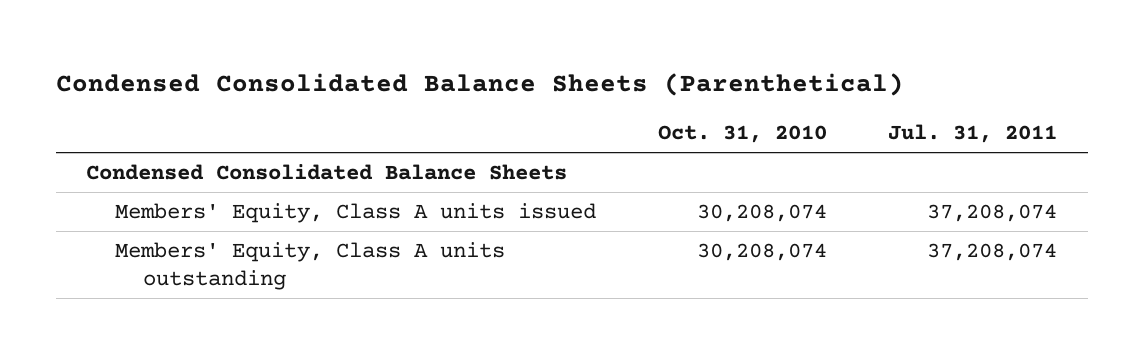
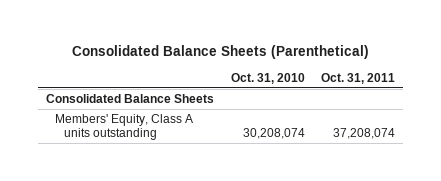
- Condensed Consolidated Balance Sheets (Parenthetical)
+ Consolidated Balance Sheets (Parenthetical)
- | Oct. 31, 2010 | Jul. 31, 2011
+ | Oct. 31, 2010 | Oct. 31, 2011
- Condensed Consolidated Balance Sheets
- Members' Equity, Class A units issued | 30,208,074 | 37,208,074
+ Consolidated Balance Sheets

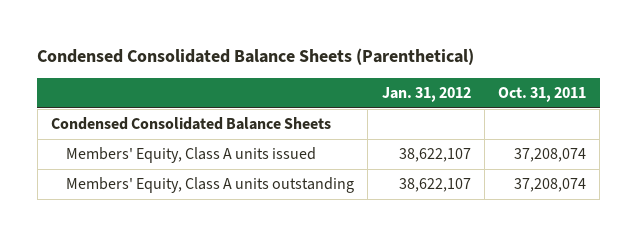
- Consolidated Balance Sheets (Parenthetical)
+ Condensed Consolidated Balance Sheets (Parenthetical)
- | Oct. 31, 2010 | Oct. 31, 2011
+ | Jan. 31, 2012 | Oct. 31, 2011
- Consolidated Balance Sheets
+ Condensed Consolidated Balance Sheets
+ Members' Equity, Class A units issued | 38,622,107 | 37,208,074

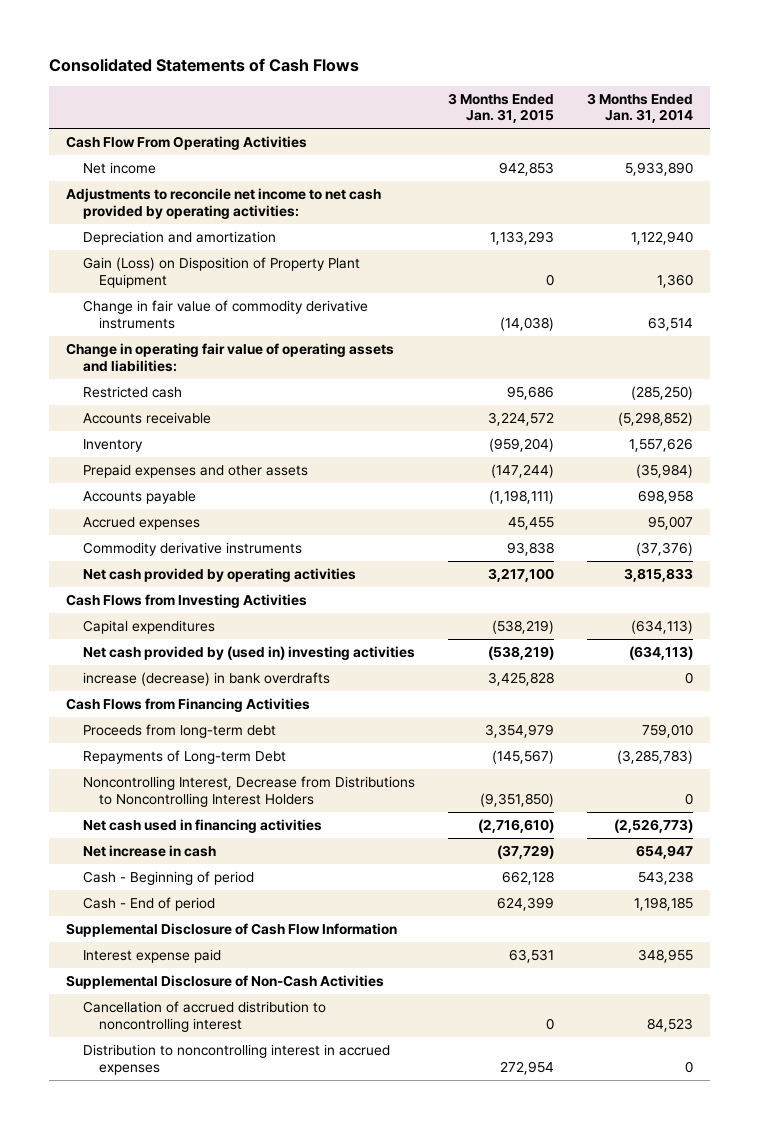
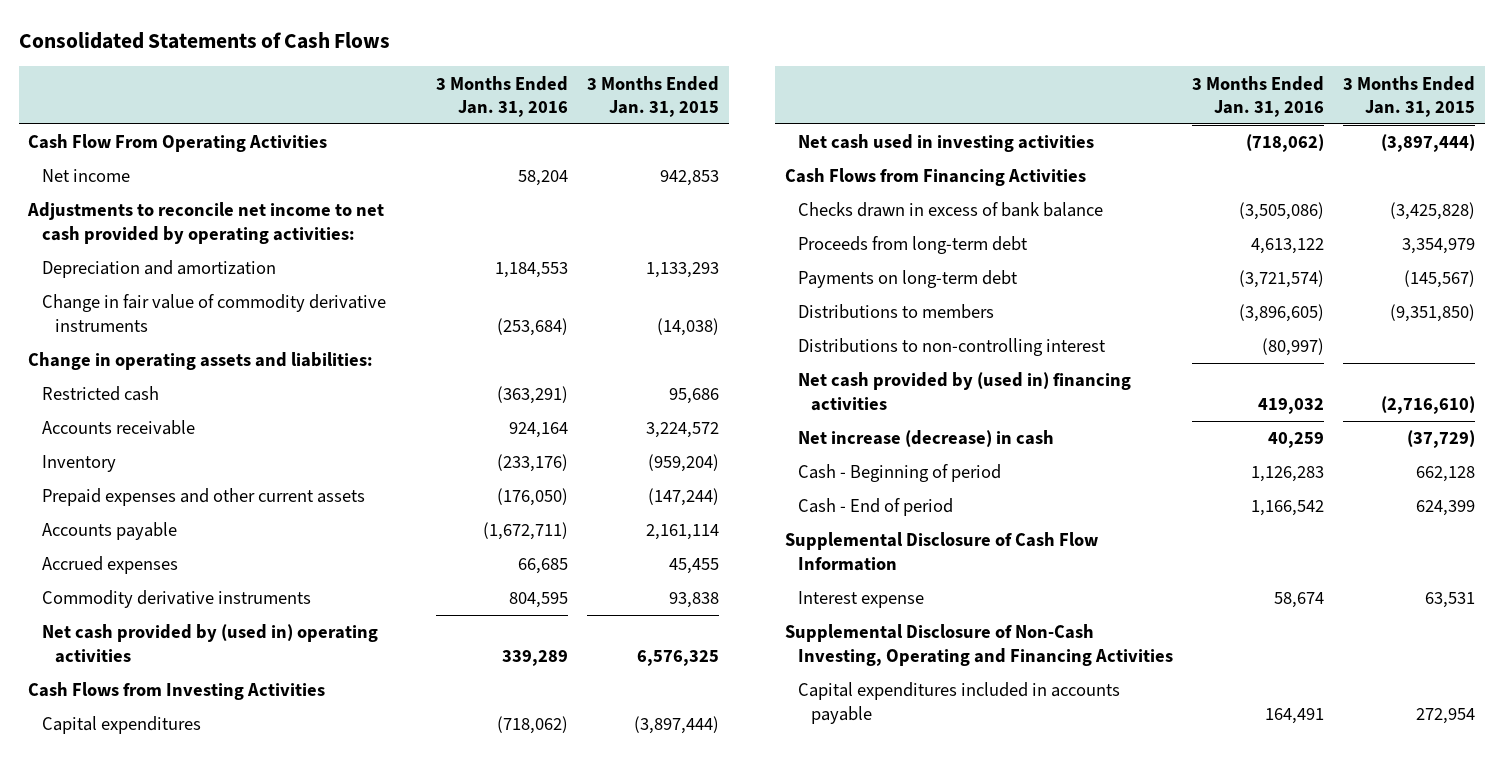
- | 3 Months Ended Jan. 31, 2015 | 3 Months Ended Jan. 31, 2014
+ | 3 Months Ended Jan. 31, 2016 | 3 Months Ended Jan. 31, 2015
- Gain (Loss) on Disposition of Property Plant Equipment | 0 | 1,360
- Change in operating fair value of operating assets and liabilities:
+ Change in operating assets and liabilities:
- Prepaid expenses and other assets | (147,244) | (35,984)
- Accounts payable | (1,198,111) | 698,958
+ Prepaid expenses and other current assets | (176,050) | (147,244)
+ Accounts payable | (1,672,711) | 2,161,114
- Net cash provided by operating activities | 3,217,100 | 3,815,833
+ Net cash provided by (used in) operating activities | 339,289 | 6,576,325
- Capital expenditures | (538,219) | (634,113)
- Net cash provided by (used in) investing activities | (538,219) | (634,113)
- increase (decrease) in bank overdrafts | 3,425,828 | 0
+ Capital expenditures | (718,062) | (3,897,444)
+ Net cash used in investing activities | (718,062) | (3,897,444)
+ Checks drawn in excess of bank balance | (3,505,086) | (3,425,828)
- Repayments of Long-term Debt | (145,567) | (3,285,783)
- Noncontrolling Interest, Decrease from Distributions to Noncontrolling Interest Holders | (9,351,850) | 0
- Net cash used in financing activities | (2,716,610) | (2,526,773)
- Net increase in cash | (37,729) | 654,947
+ Payments on long-term debt | (3,721,574) | (145,567)
+ Distributions to members | (3,896,605) | (9,351,850)
+ Distributions to non-controlling interest | (80,997) |
+ Net cash provided by (used in) financing activities | 419,032 | (2,716,610)
+ Net increase (decrease) in cash | 40,259 | (37,729)
- Interest expense paid | 63,531 | 348,955
- Supplemental Disclosure of Non-Cash Activities
- Cancellation of accrued distribution to noncontrolling interest | 0 | 84,523
- Distribution to noncontrolling interest in accrued expenses | 272,954 | 0
+ Interest expense | 58,674 | 63,531
+ Supplemental Disclosure of Non-Cash Investing, Operating and Financing Activities
+ Capital expenditures included in accounts payable | 164,491 | 272,954

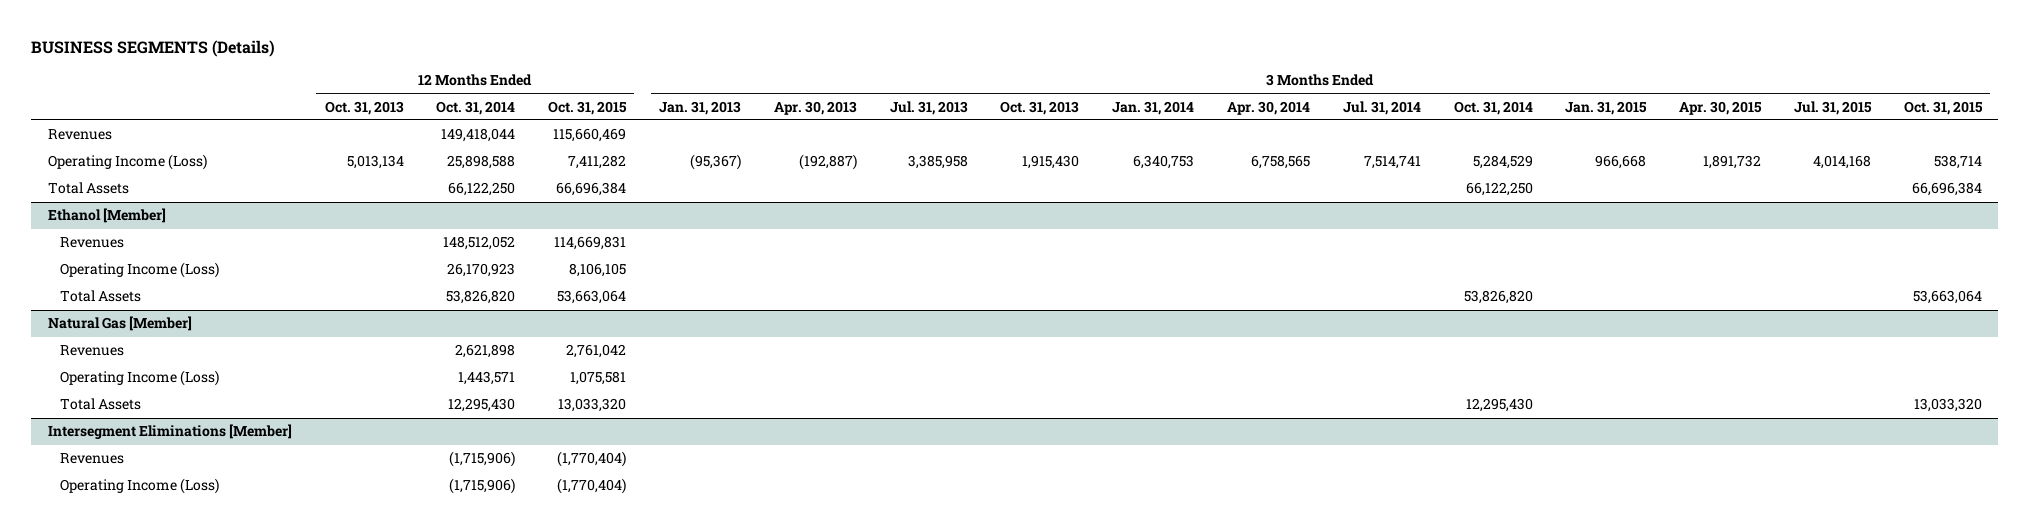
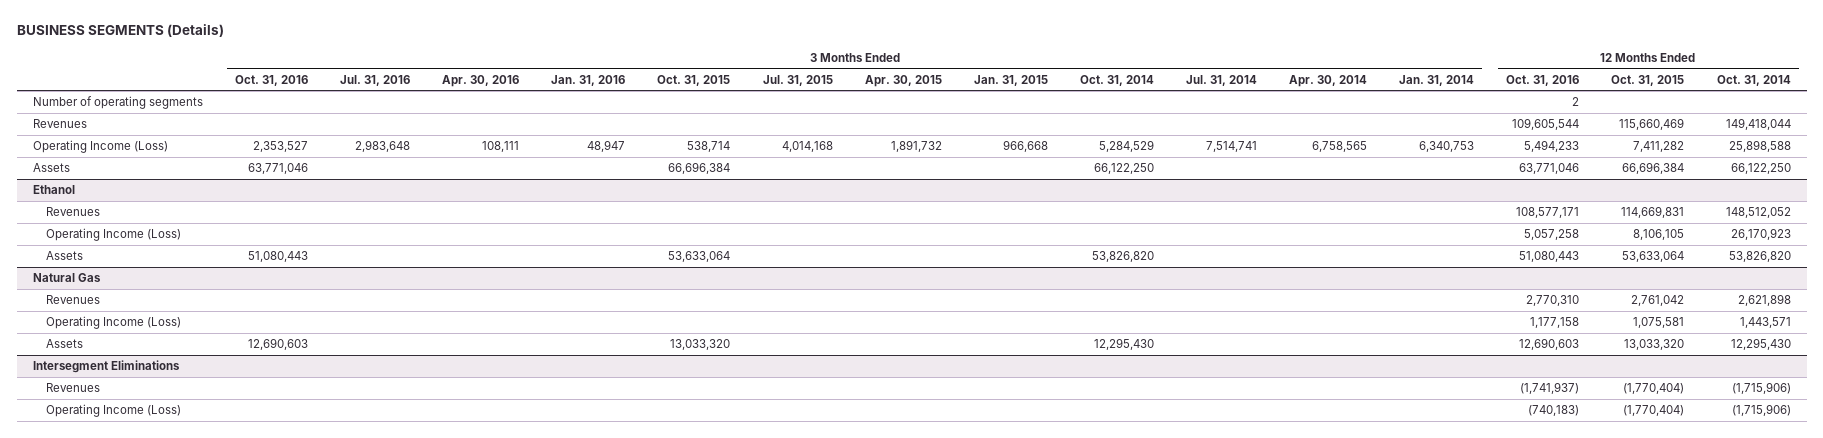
- | 12 Months Ended Oct. 31, 2013 | 12 Months Ended Oct. 31, 2014 | 12 Months Ended Oct. 31, 2015 | 3 Months Ended Jan. 31, 2013 | 3 Months Ended Apr. 30, 2013 | 3 Months Ended Jul. 31, 2013 | 3 Months Ended Oct. 31, 2013 | 3 Months Ended Jan. 31, 2014 | 3 Months Ended Apr. 30, 2014 | 3 Months Ended Jul. 31, 2014 | 3 Months Ended Oct. 31, 2014 | 3 Months Ended Jan. 31, 2015 | 3 Months Ended Apr. 30, 2015 | 3 Months Ended Jul. 31, 2015 | 3 Months Ended Oct. 31, 2015
+ | 3 Months Ended Oct. 31, 2016 | 3 Months Ended Jul. 31, 2016 | 3 Months Ended Apr. 30, 2016 | 3 Months Ended Jan. 31, 2016 | 3 Months Ended Oct. 31, 2015 | 3 Months Ended Jul. 31, 2015 | 3 Months Ended Apr. 30, 2015 | 3 Months Ended Jan. 31, 2015 | 3 Months Ended Oct. 31, 2014 | 3 Months Ended Jul. 31, 2014 | 3 Months Ended Apr. 30, 2014 | 3 Months Ended Jan. 31, 2014 | 12 Months Ended Oct. 31, 2016 | 12 Months Ended Oct. 31, 2015 | 12 Months Ended Oct. 31, 2014
+ Number of operating segments | | | | | | | | | | | | | 2 | |
- Total Assets | | 66,122,250 | 66,696,384 | | | | | | | | 66,122,250 | | | | 66,696,384
- Ethanol [Member]
+ Assets | 63,771,046 | | | | 66,696,384 | | | | 66,122,250 | | | | 63,771,046 | 66,696,384 | 66,122,250
+ Ethanol
- Total Assets | | 53,826,820 | 53,663,064 | | | | | | | | 53,826,820 | | | | 53,663,064
- Natural Gas [Member]
+ Assets | 51,080,443 | | | | 53,633,064 | | | | 53,826,820 | | | | 51,080,443 | 53,633,064 | 53,826,820
+ Natural Gas
- Total Assets | | 12,295,430 | 13,033,320 | | | | | | | | 12,295,430 | | | | 13,033,320
- Intersegment Eliminations [Member]
+ Assets | 12,690,603 | | | | 13,033,320 | | | | 12,295,430 | | | | 12,690,603 | 13,033,320 | 12,295,430
+ Intersegment Eliminations

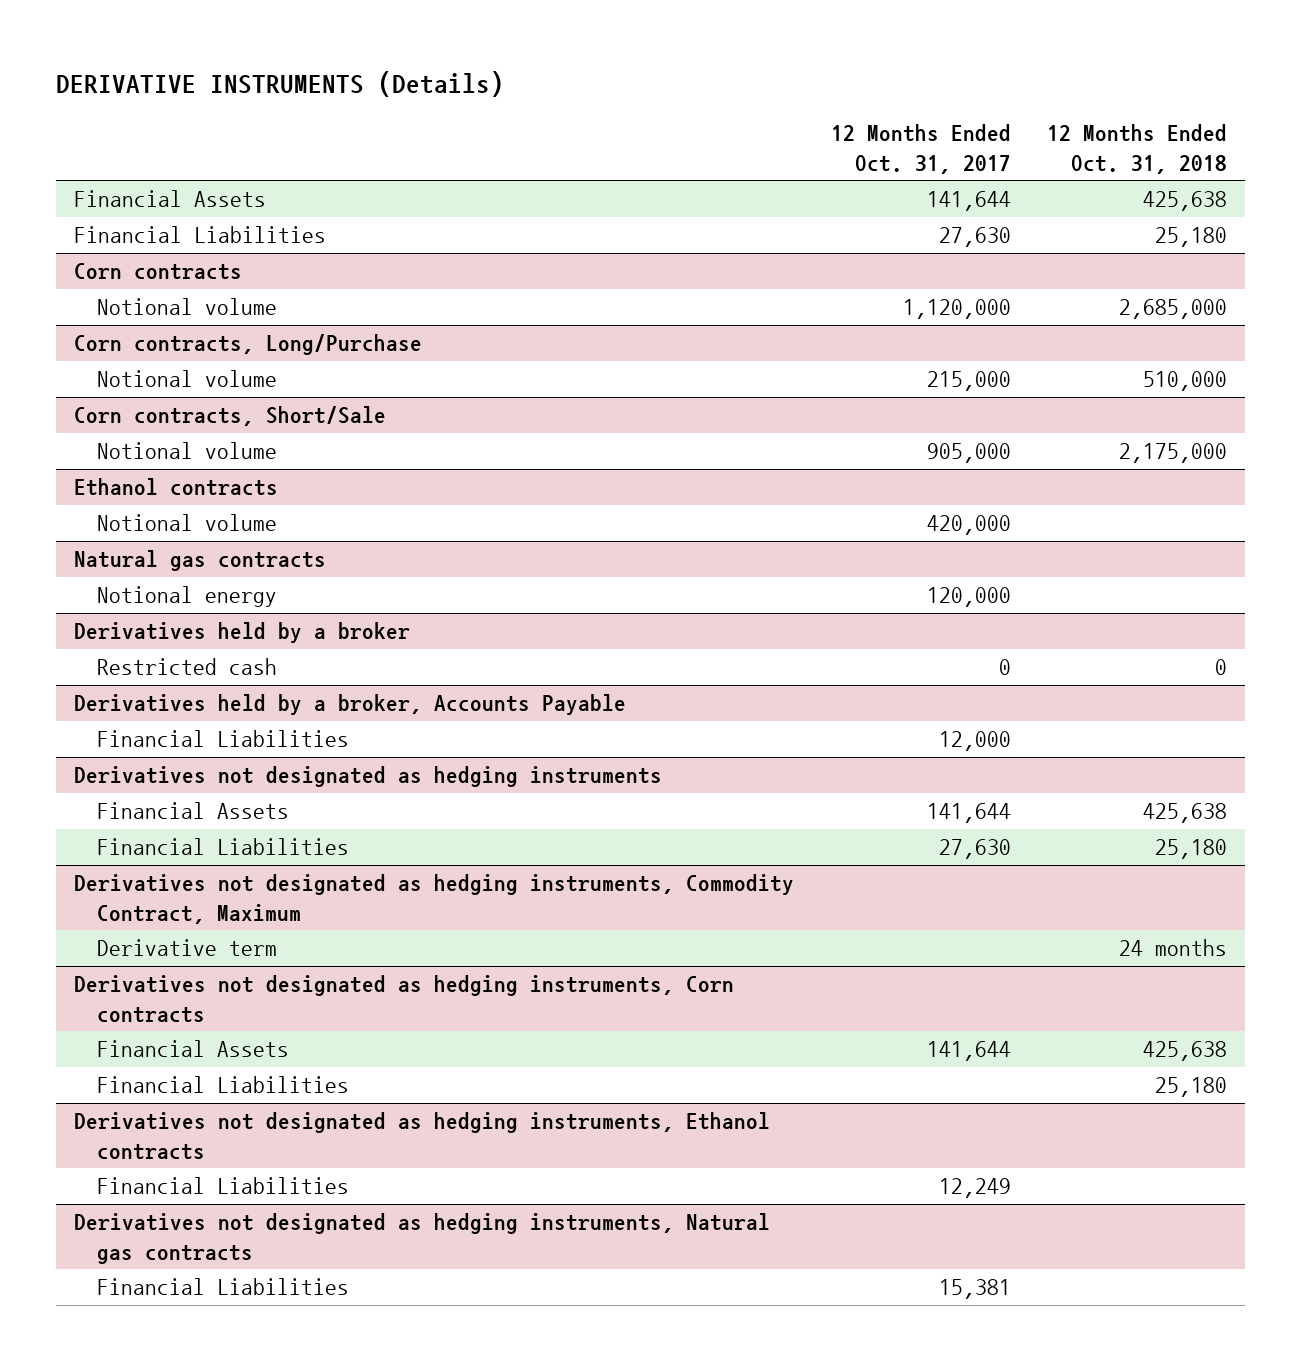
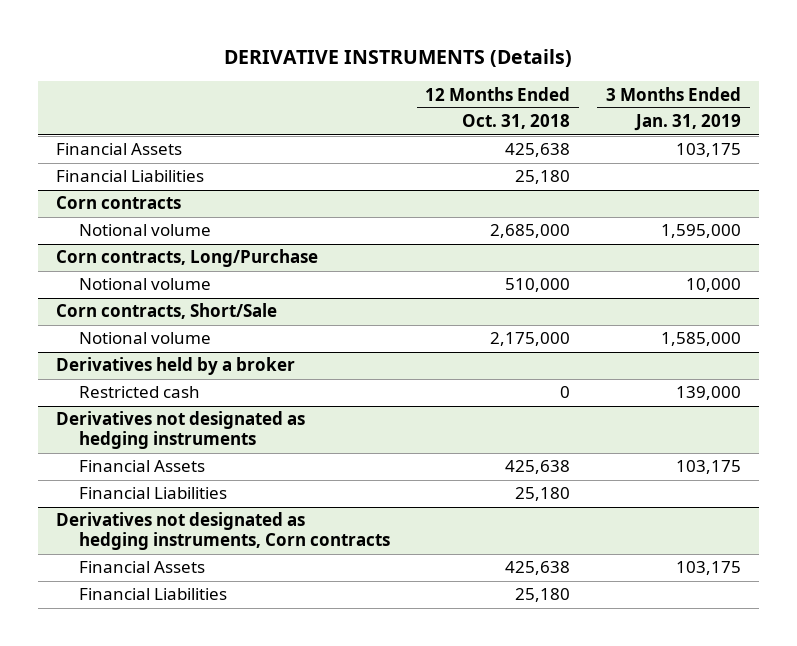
- | 12 Months Ended Oct. 31, 2017 | 12 Months Ended Oct. 31, 2018
+ | 12 Months Ended Oct. 31, 2018 | 3 Months Ended Jan. 31, 2019
- Ethanol contracts
- Notional volume | 420,000 |
- Natural gas contracts
- Notional energy | 120,000 |
- Derivatives held by a broker, Accounts Payable
- Financial Liabilities | 12,000 |
- Derivatives not designated as hedging instruments, Commodity Contract, Maximum
- Derivative term | | 24 months
- Derivatives not designated as hedging instruments, Ethanol contracts
- Financial Liabilities | 12,249 |
- Derivatives not designated as hedging instruments, Natural gas contracts
- Financial Liabilities | 15,381 |

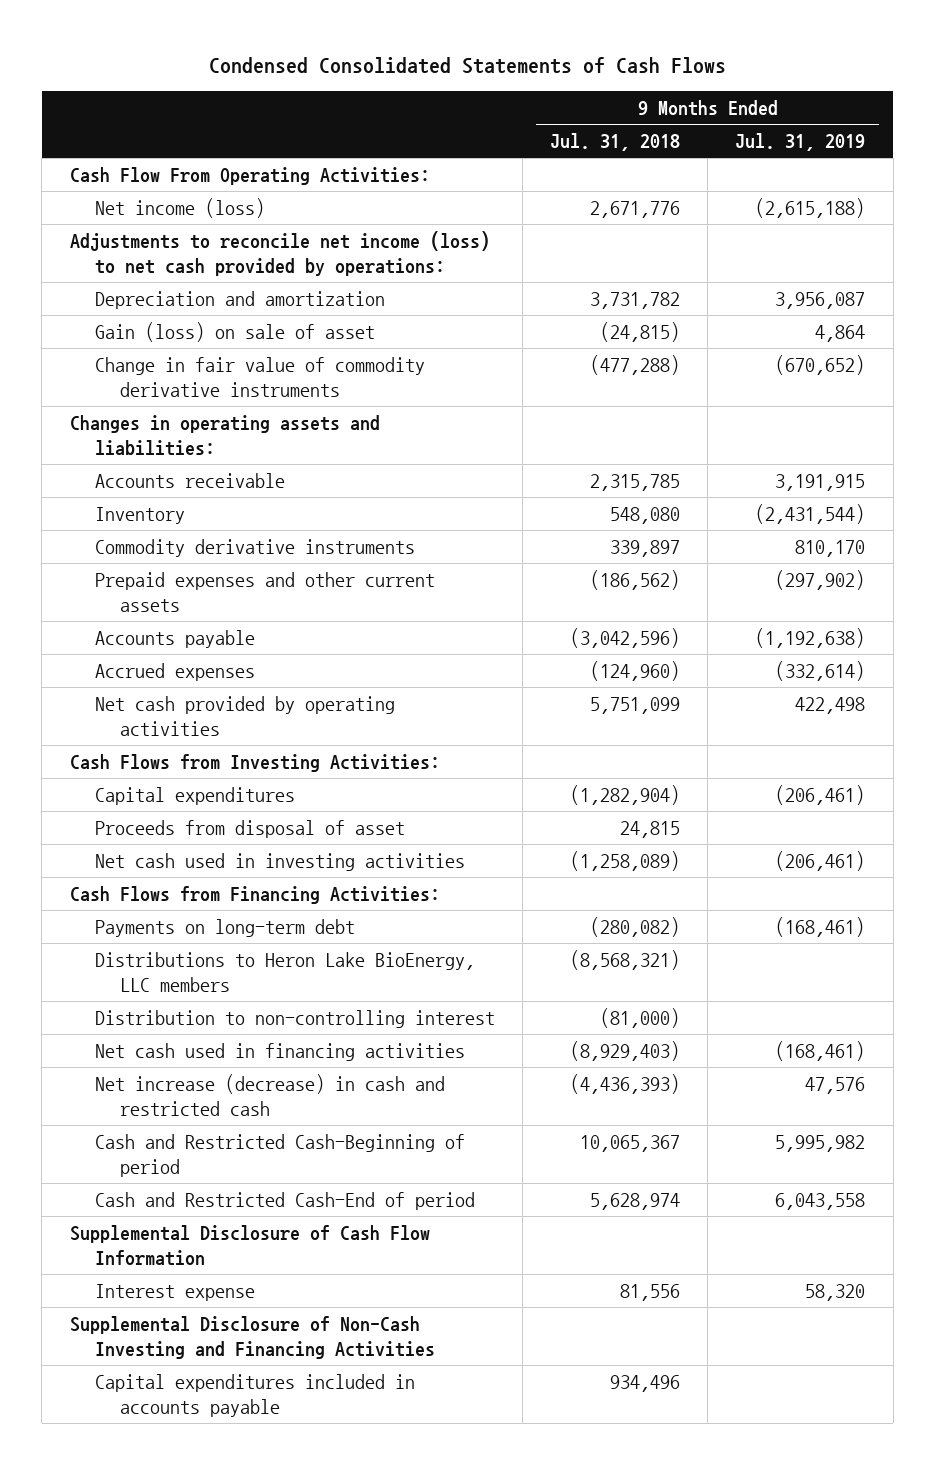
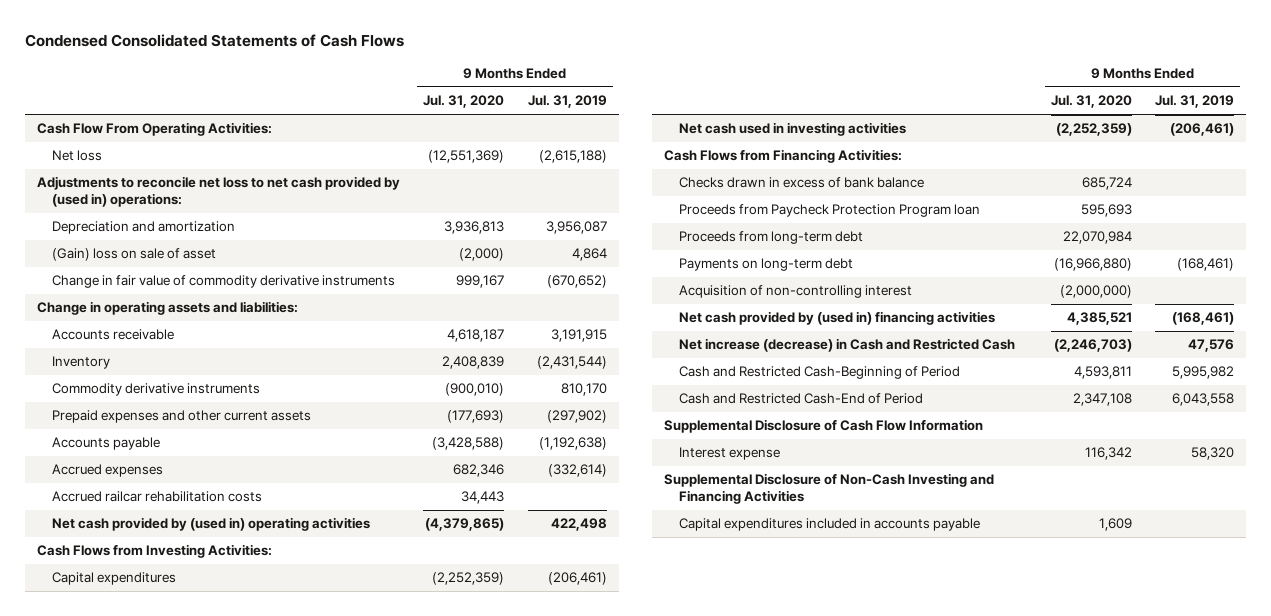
- | 9 Months Ended Jul. 31, 2018 | 9 Months Ended Jul. 31, 2019
+ | 9 Months Ended Jul. 31, 2020 | 9 Months Ended Jul. 31, 2019
- Net income (loss) | 2,671,776 | (2,615,188)
- Adjustments to reconcile net income (loss) to net cash provided by operations:
+ Net loss | (12,551,369) | (2,615,188)
+ Adjustments to reconcile net loss to net cash provided by (used in) operations:
- Gain (loss) on sale of asset | (24,815) | 4,864
+ (Gain) loss on sale of asset | (2,000) | 4,864
- Changes in operating assets and liabilities:
+ Change in operating assets and liabilities:
- Net cash provided by operating activities | 5,751,099 | 422,498
+ Accrued railcar rehabilitation costs | 34,443 |
+ Net cash provided by (used in) operating activities | (4,379,865) | 422,498
- Proceeds from disposal of asset | 24,815 |
+ Checks drawn in excess of bank balance | 685,724 |
+ Proceeds from Paycheck Protection Program loan | 595,693 |
+ Proceeds from long-term debt | 22,070,984 |
- Distributions to Heron Lake BioEnergy, LLC members | (8,568,321) |
- Distribution to non-controlling interest | (81,000) |
- Net cash used in financing activities | (8,929,403) | (168,461)
- Net increase (decrease) in cash and restricted cash | (4,436,393) | 47,576
- Cash and Restricted Cash-Beginning of period | 10,065,367 | 5,995,982
- Cash and Restricted Cash-End of period | 5,628,974 | 6,043,558
+ Acquisition of non-controlling interest | (2,000,000) |
+ Net cash provided by (used in) financing activities | 4,385,521 | (168,461)
+ Net increase (decrease) in Cash and Restricted Cash | (2,246,703) | 47,576
+ Cash and Restricted Cash-Beginning of Period | 4,593,811 | 5,995,982
+ Cash and Restricted Cash-End of Period | 2,347,108 | 6,043,558

